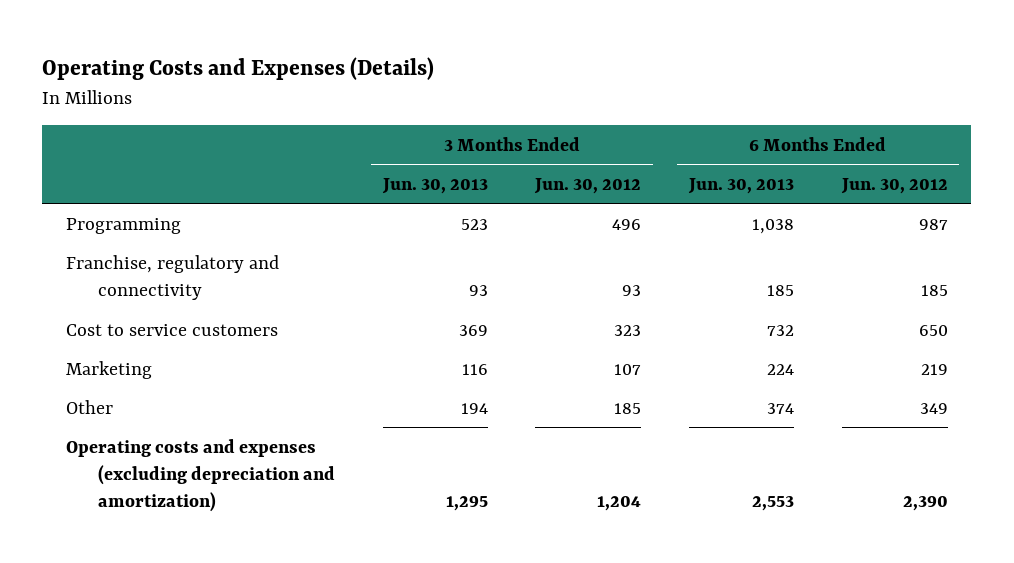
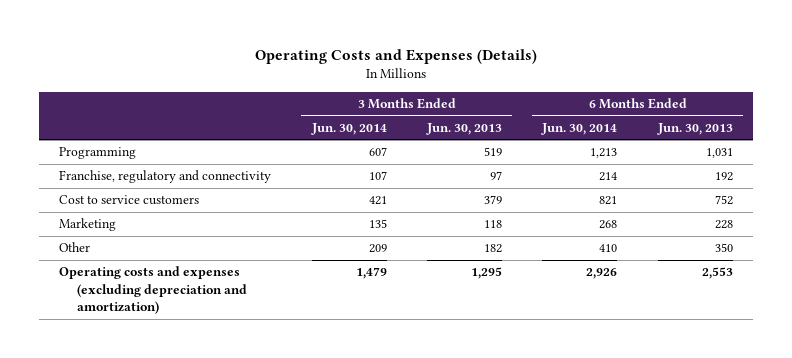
- | 3 Months Ended Jun. 30, 2013 | 3 Months Ended Jun. 30, 2012 | 6 Months Ended Jun. 30, 2013 | 6 Months Ended Jun. 30, 2012
+ | 3 Months Ended Jun. 30, 2014 | 3 Months Ended Jun. 30, 2013 | 6 Months Ended Jun. 30, 2014 | 6 Months Ended Jun. 30, 2013
- Programming | 523 | 496 | 1,038 | 987
- Franchise, regulatory and connectivity | 93 | 93 | 185 | 185
- Cost to service customers | 369 | 323 | 732 | 650
- Marketing | 116 | 107 | 224 | 219
- Other | 194 | 185 | 374 | 349
+ Programming | 607 | 519 | 1,213 | 1,031
+ Franchise, regulatory and connectivity | 107 | 97 | 214 | 192
+ Cost to service customers | 421 | 379 | 821 | 752
+ Marketing | 135 | 118 | 268 | 228
+ Other | 209 | 182 | 410 | 350

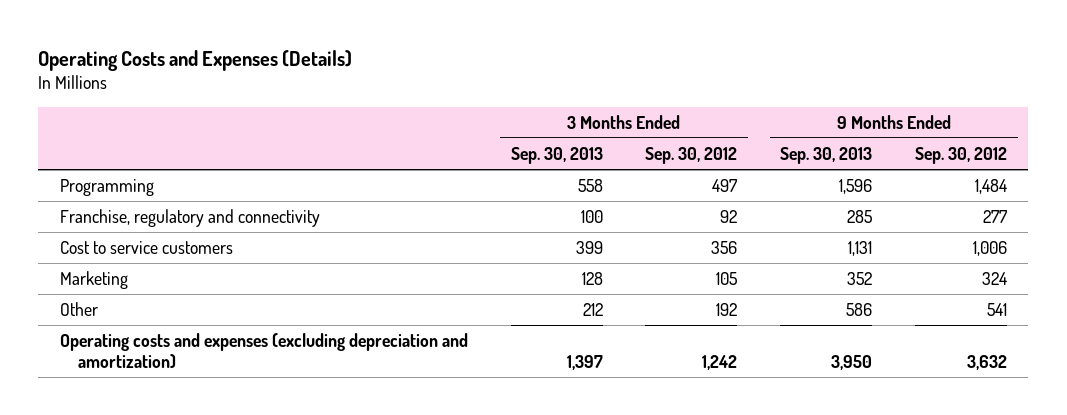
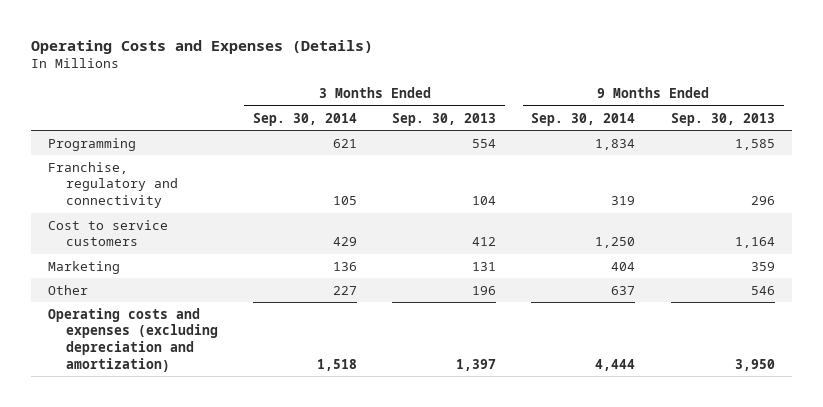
- | 3 Months Ended Sep. 30, 2013 | 3 Months Ended Sep. 30, 2012 | 9 Months Ended Sep. 30, 2013 | 9 Months Ended Sep. 30, 2012
+ | 3 Months Ended Sep. 30, 2014 | 3 Months Ended Sep. 30, 2013 | 9 Months Ended Sep. 30, 2014 | 9 Months Ended Sep. 30, 2013
- Programming | 558 | 497 | 1,596 | 1,484
- Franchise, regulatory and connectivity | 100 | 92 | 285 | 277
- Cost to service customers | 399 | 356 | 1,131 | 1,006
- Marketing | 128 | 105 | 352 | 324
- Other | 212 | 192 | 586 | 541
+ Programming | 621 | 554 | 1,834 | 1,585
+ Franchise, regulatory and connectivity | 105 | 104 | 319 | 296
+ Cost to service customers | 429 | 412 | 1,250 | 1,164
+ Marketing | 136 | 131 | 404 | 359
+ Other | 227 | 196 | 637 | 546

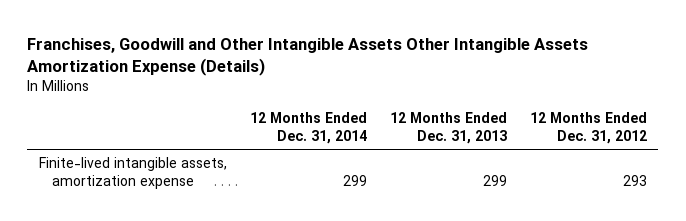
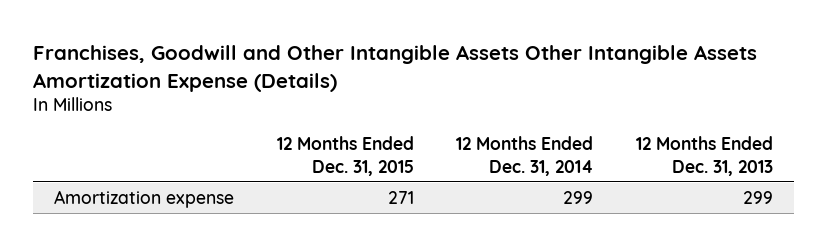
- | 12 Months Ended Dec. 31, 2014 | 12 Months Ended Dec. 31, 2013 | 12 Months Ended Dec. 31, 2012
+ | 12 Months Ended Dec. 31, 2015 | 12 Months Ended Dec. 31, 2014 | 12 Months Ended Dec. 31, 2013
- Finite-lived intangible assets, amortization expense | 299 | 299 | 293
+ Amortization expense | 271 | 299 | 299

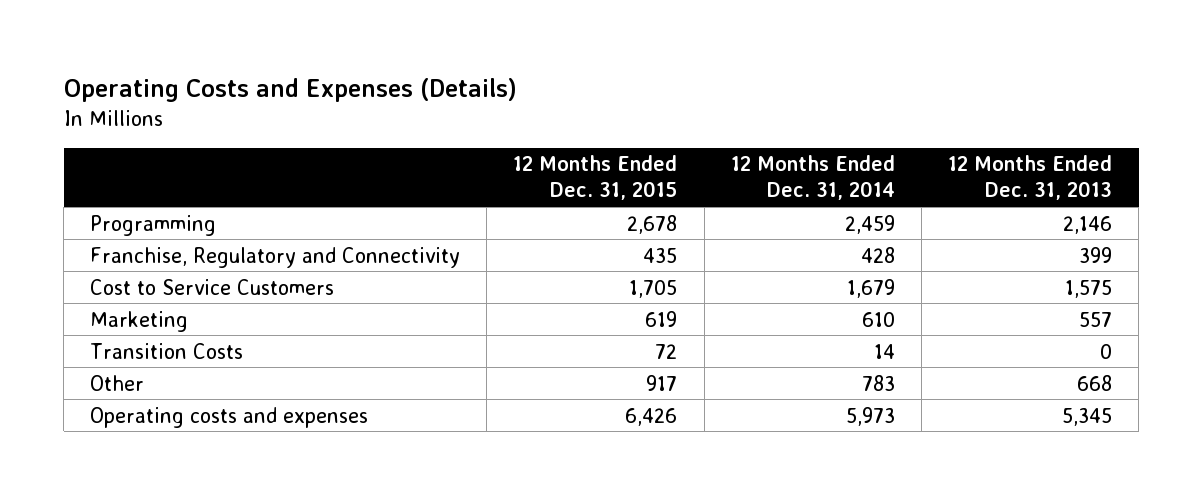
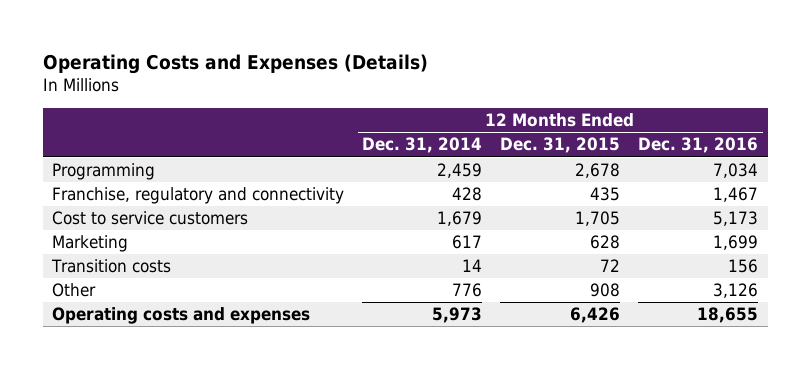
- | 12 Months Ended Dec. 31, 2015 | 12 Months Ended Dec. 31, 2014 | 12 Months Ended Dec. 31, 2013
+ | 12 Months Ended Dec. 31, 2014 | 12 Months Ended Dec. 31, 2015 | 12 Months Ended Dec. 31, 2016
- Franchise, Regulatory and Connectivity | 435 | 428 | 399
- Cost to Service Customers | 1,705 | 1,679 | 1,575
- Marketing | 619 | 610 | 557
- Transition Costs | 72 | 14 | 0
- Other | 917 | 783 | 668
+ Franchise, regulatory and connectivity | 428 | 435 | 1,467
+ Cost to service customers | 1,679 | 1,705 | 5,173
+ Marketing | 617 | 628 | 1,699
+ Transition costs | 14 | 72 | 156
+ Other | 776 | 908 | 3,126

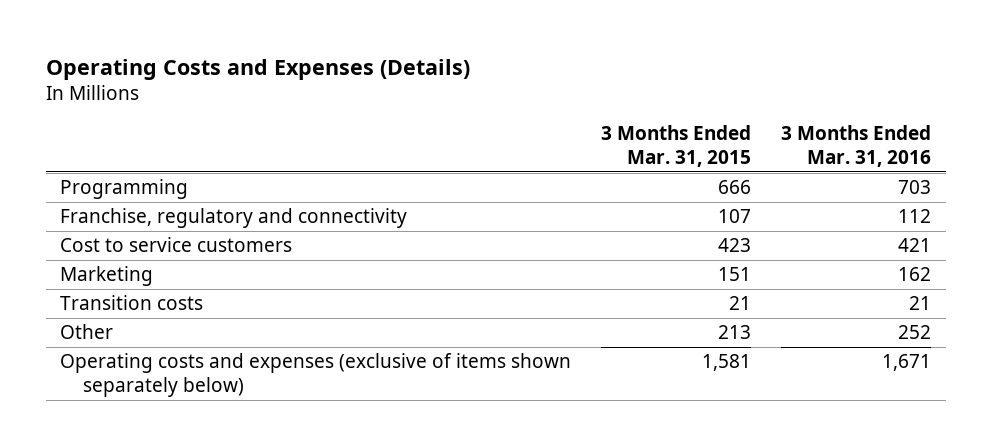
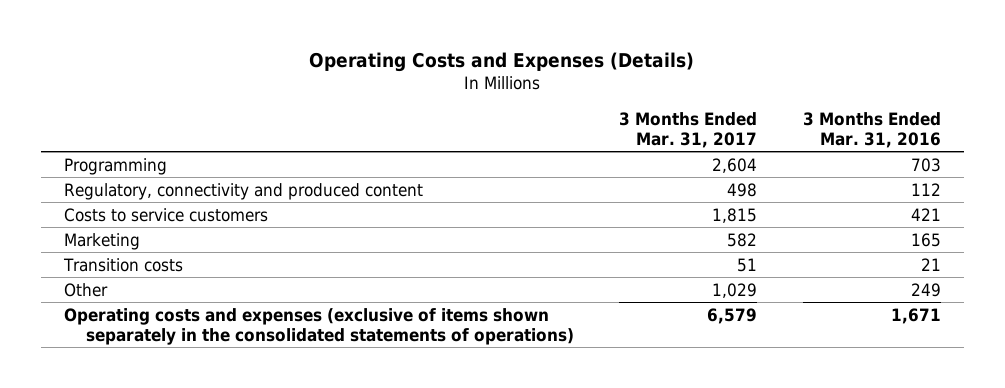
- | 3 Months Ended Mar. 31, 2015 | 3 Months Ended Mar. 31, 2016
+ | 3 Months Ended Mar. 31, 2017 | 3 Months Ended Mar. 31, 2016
- Franchise, regulatory and connectivity | 107 | 112
- Cost to service customers | 423 | 421
- Marketing | 151 | 162
+ Regulatory, connectivity and produced content | 498 | 112
+ Costs to service customers | 1,815 | 421
+ Marketing | 582 | 165
- Other | 213 | 252
- Operating costs and expenses (exclusive of items shown separately below) | 1,581 | 1,671
+ Other | 1,029 | 249
+ Operating costs and expenses (exclusive of items shown separately in the consolidated statements of operations) | 6,579 | 1,671

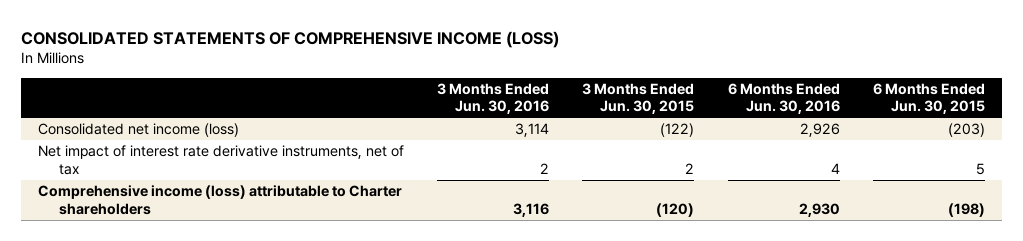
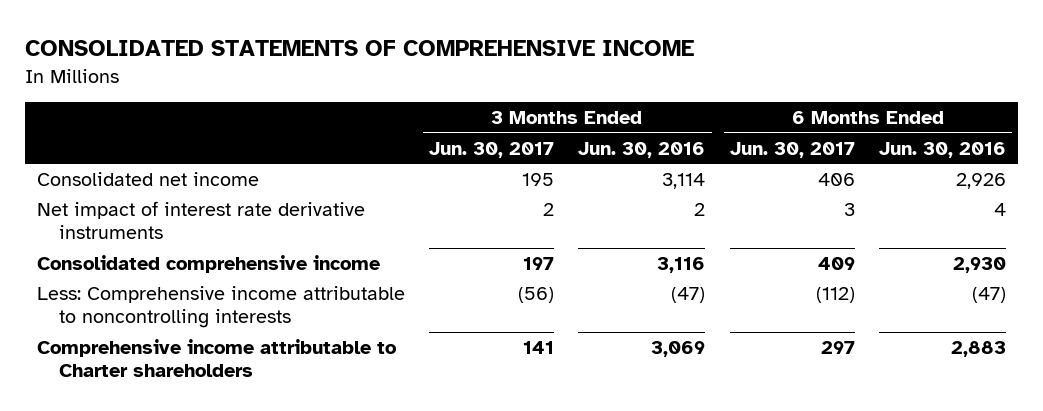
- CONSOLIDATED STATEMENTS OF COMPREHENSIVE INCOME (LOSS)
+ CONSOLIDATED STATEMENTS OF COMPREHENSIVE INCOME
- | 3 Months Ended Jun. 30, 2016 | 3 Months Ended Jun. 30, 2015 | 6 Months Ended Jun. 30, 2016 | 6 Months Ended Jun. 30, 2015
+ | 3 Months Ended Jun. 30, 2017 | 3 Months Ended Jun. 30, 2016 | 6 Months Ended Jun. 30, 2017 | 6 Months Ended Jun. 30, 2016
- Consolidated net income (loss) | 3,114 | (122) | 2,926 | (203)
- Net impact of interest rate derivative instruments, net of tax | 2 | 2 | 4 | 5
- Comprehensive income (loss) attributable to Charter shareholders | 3,116 | (120) | 2,930 | (198)
+ Consolidated net income | 195 | 3,114 | 406 | 2,926
+ Net impact of interest rate derivative instruments | 2 | 2 | 3 | 4
+ Consolidated comprehensive income | 197 | 3,116 | 409 | 2,930
+ Less: Comprehensive income attributable to noncontrolling interests | (56) | (47) | (112) | (47)
+ Comprehensive income attributable to Charter shareholders | 141 | 3,069 | 297 | 2,883

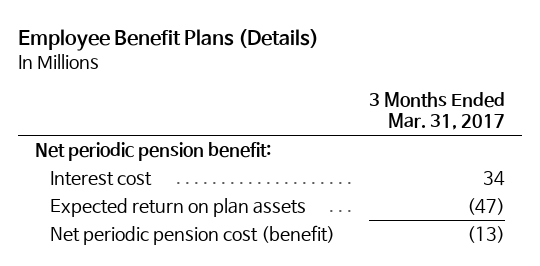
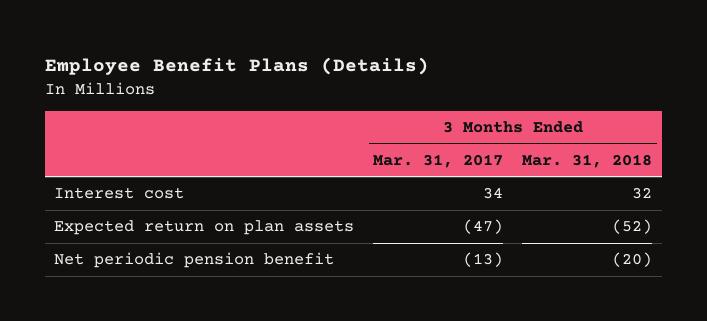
- | 3 Months Ended Mar. 31, 2017
+ | 3 Months Ended Mar. 31, 2017 | 3 Months Ended Mar. 31, 2018
- Net periodic pension benefit:
- Net periodic pension cost (benefit) | (13)
+ Net periodic pension benefit | (13) | (20)

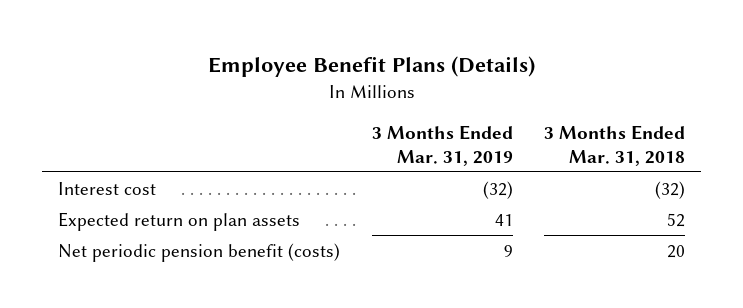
- | 3 Months Ended Mar. 31, 2017 | 3 Months Ended Mar. 31, 2018
+ | 3 Months Ended Mar. 31, 2019 | 3 Months Ended Mar. 31, 2018
- Interest cost | 34 | 32
- Expected return on plan assets | (47) | (52)
- Net periodic pension benefit | (13) | (20)
+ Interest cost | (32) | (32)
+ Expected return on plan assets | 41 | 52
+ Net periodic pension benefit (costs) | 9 | 20

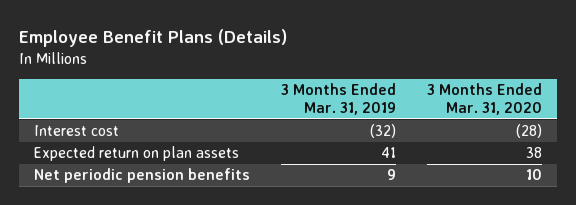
- | 3 Months Ended Mar. 31, 2019 | 3 Months Ended Mar. 31, 2018
+ | 3 Months Ended Mar. 31, 2019 | 3 Months Ended Mar. 31, 2020
- Net periodic pension benefit (costs) | 9 | 20
+ Net periodic pension benefits | 9 | 10

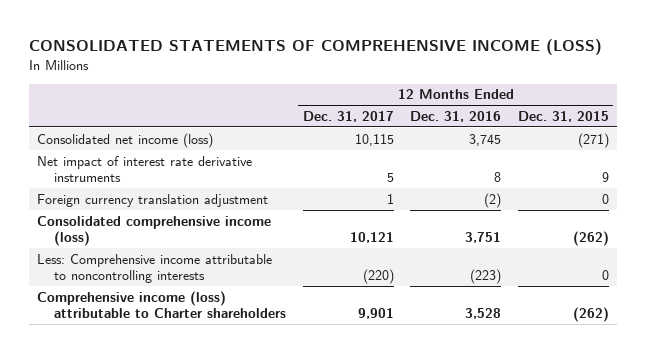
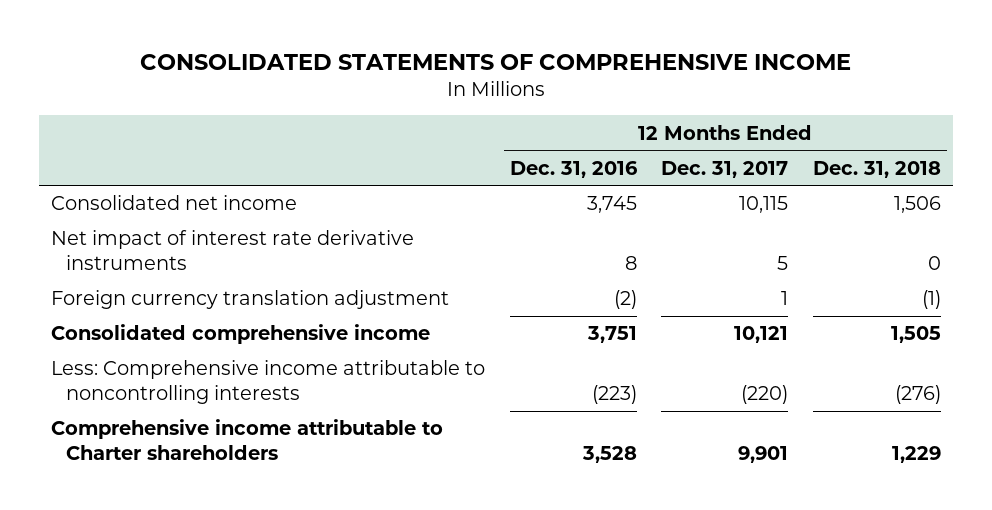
- CONSOLIDATED STATEMENTS OF COMPREHENSIVE INCOME (LOSS)
+ CONSOLIDATED STATEMENTS OF COMPREHENSIVE INCOME
- | 12 Months Ended Dec. 31, 2017 | 12 Months Ended Dec. 31, 2016 | 12 Months Ended Dec. 31, 2015
+ | 12 Months Ended Dec. 31, 2016 | 12 Months Ended Dec. 31, 2017 | 12 Months Ended Dec. 31, 2018
- Consolidated net income (loss) | 10,115 | 3,745 | (271)
+ Consolidated net income | 3,745 | 10,115 | 1,506
- Consolidated comprehensive income (loss) | 10,121 | 3,751 | (262)
+ Consolidated comprehensive income | 3,751 | 10,121 | 1,505
- Comprehensive income (loss) attributable to Charter shareholders | 9,901 | 3,528 | (262)
+ Comprehensive income attributable to Charter shareholders | 3,528 | 9,901 | 1,229

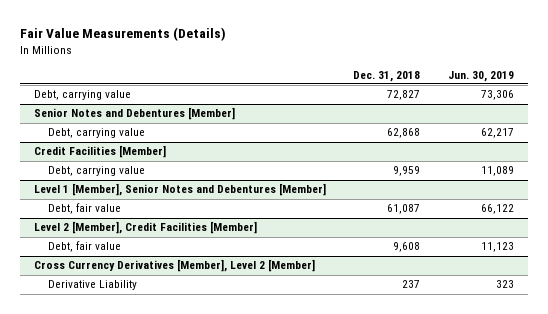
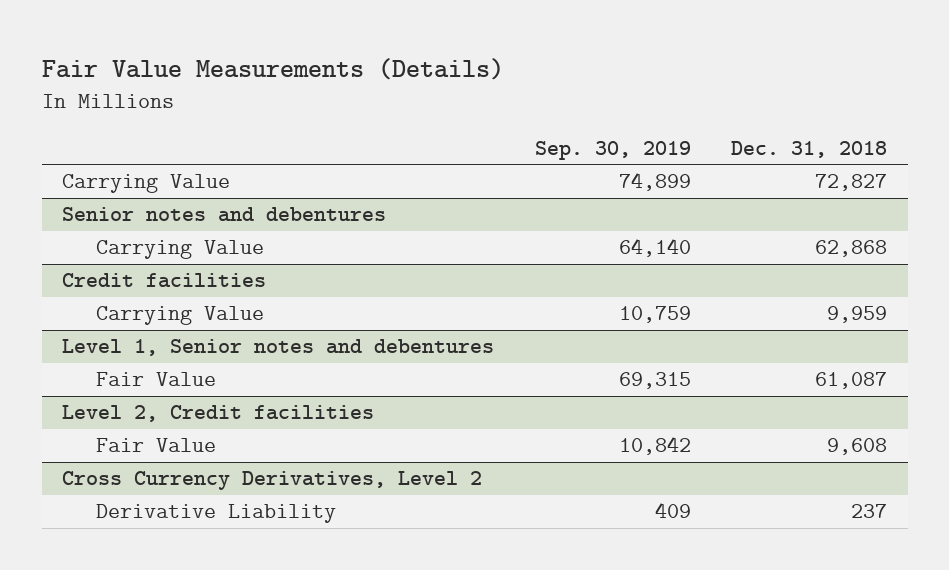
- | Dec. 31, 2018 | Jun. 30, 2019
+ | Sep. 30, 2019 | Dec. 31, 2018
- Debt, carrying value | 72,827 | 73,306
- Senior Notes and Debentures [Member]
- Debt, carrying value | 62,868 | 62,217
- Credit Facilities [Member]
- Debt, carrying value | 9,959 | 11,089
- Level 1 [Member], Senior Notes and Debentures [Member]
- Debt, fair value | 61,087 | 66,122
- Level 2 [Member], Credit Facilities [Member]
- Debt, fair value | 9,608 | 11,123
- Cross Currency Derivatives [Member], Level 2 [Member]
+ Carrying Value | 74,899 | 72,827
+ Senior notes and debentures
+ Carrying Value | 64,140 | 62,868
+ Credit facilities
+ Carrying Value | 10,759 | 9,959
+ Level 1, Senior notes and debentures
+ Fair Value | 69,315 | 61,087
+ Level 2, Credit facilities
+ Fair Value | 10,842 | 9,608
+ Cross Currency Derivatives, Level 2

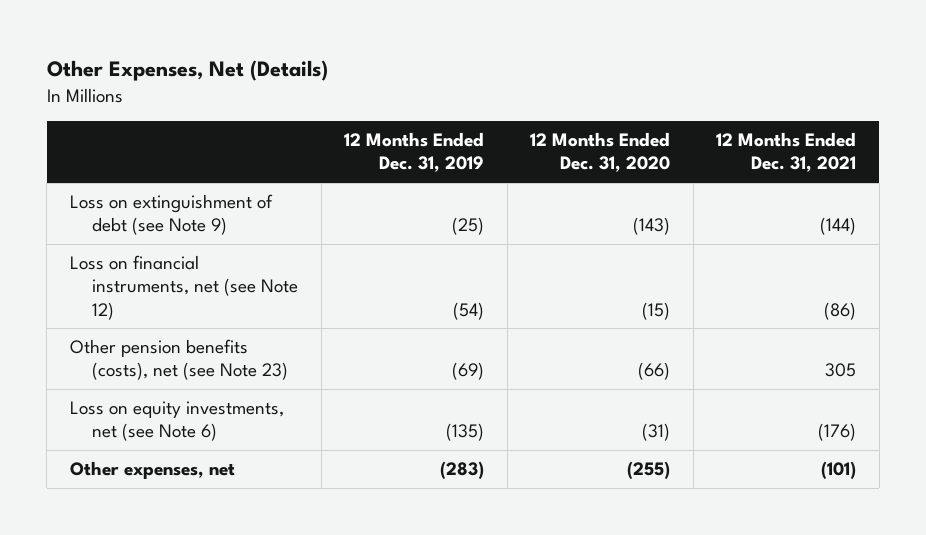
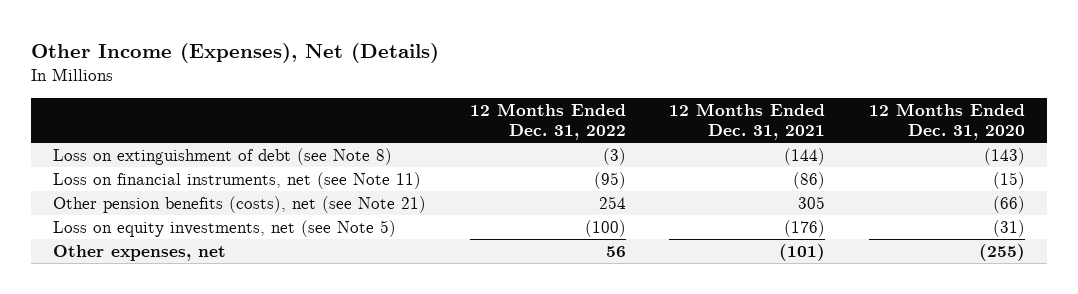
- Other Expenses, Net (Details)
+ Other Income (Expenses), Net (Details)
- | 12 Months Ended Dec. 31, 2019 | 12 Months Ended Dec. 31, 2020 | 12 Months Ended Dec. 31, 2021
+ | 12 Months Ended Dec. 31, 2022 | 12 Months Ended Dec. 31, 2021 | 12 Months Ended Dec. 31, 2020
- Loss on extinguishment of debt (see Note 9) | (25) | (143) | (144)
- Loss on financial instruments, net (see Note 12) | (54) | (15) | (86)
- Other pension benefits (costs), net (see Note 23) | (69) | (66) | 305
- Loss on equity investments, net (see Note 6) | (135) | (31) | (176)
+ Loss on extinguishment of debt (see Note 8) | (3) | (144) | (143)
+ Loss on financial instruments, net (see Note 11) | (95) | (86) | (15)
+ Other pension benefits (costs), net (see Note 21) | 254 | 305 | (66)
+ Loss on equity investments, net (see Note 5) | (100) | (176) | (31)

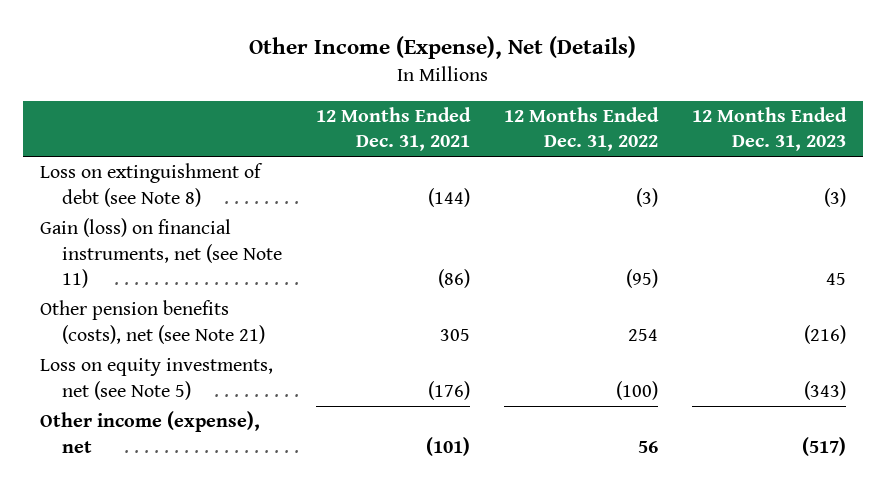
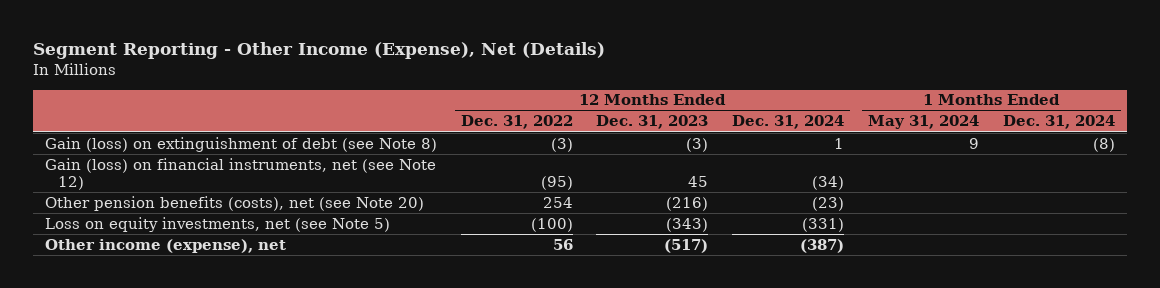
- Other Income (Expense), Net (Details)
+ Segment Reporting - Other Income (Expense), Net (Details)
- | 12 Months Ended Dec. 31, 2021 | 12 Months Ended Dec. 31, 2022 | 12 Months Ended Dec. 31, 2023
+ | 12 Months Ended Dec. 31, 2022 | 12 Months Ended Dec. 31, 2023 | 12 Months Ended Dec. 31, 2024 | 1 Months Ended May 31, 2024 | 1 Months Ended Dec. 31, 2024
- Loss on extinguishment of debt (see Note 8) | (144) | (3) | (3)
- Gain (loss) on financial instruments, net (see Note 11) | (86) | (95) | 45
- Other pension benefits (costs), net (see Note 21) | 305 | 254 | (216)
+ Gain (loss) on extinguishment of debt (see Note 8) | (3) | (3) | 1 | 9 | (8)
+ Gain (loss) on financial instruments, net (see Note 12) | (95) | 45 | (34) | |
+ Other pension benefits (costs), net (see Note 20) | 254 | (216) | (23) | |

